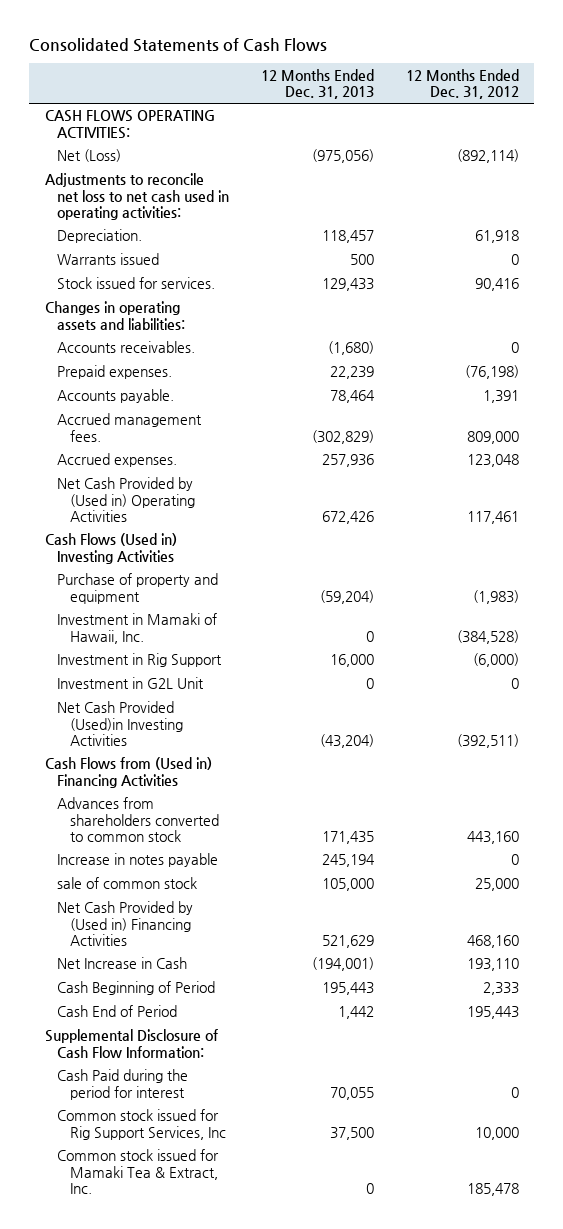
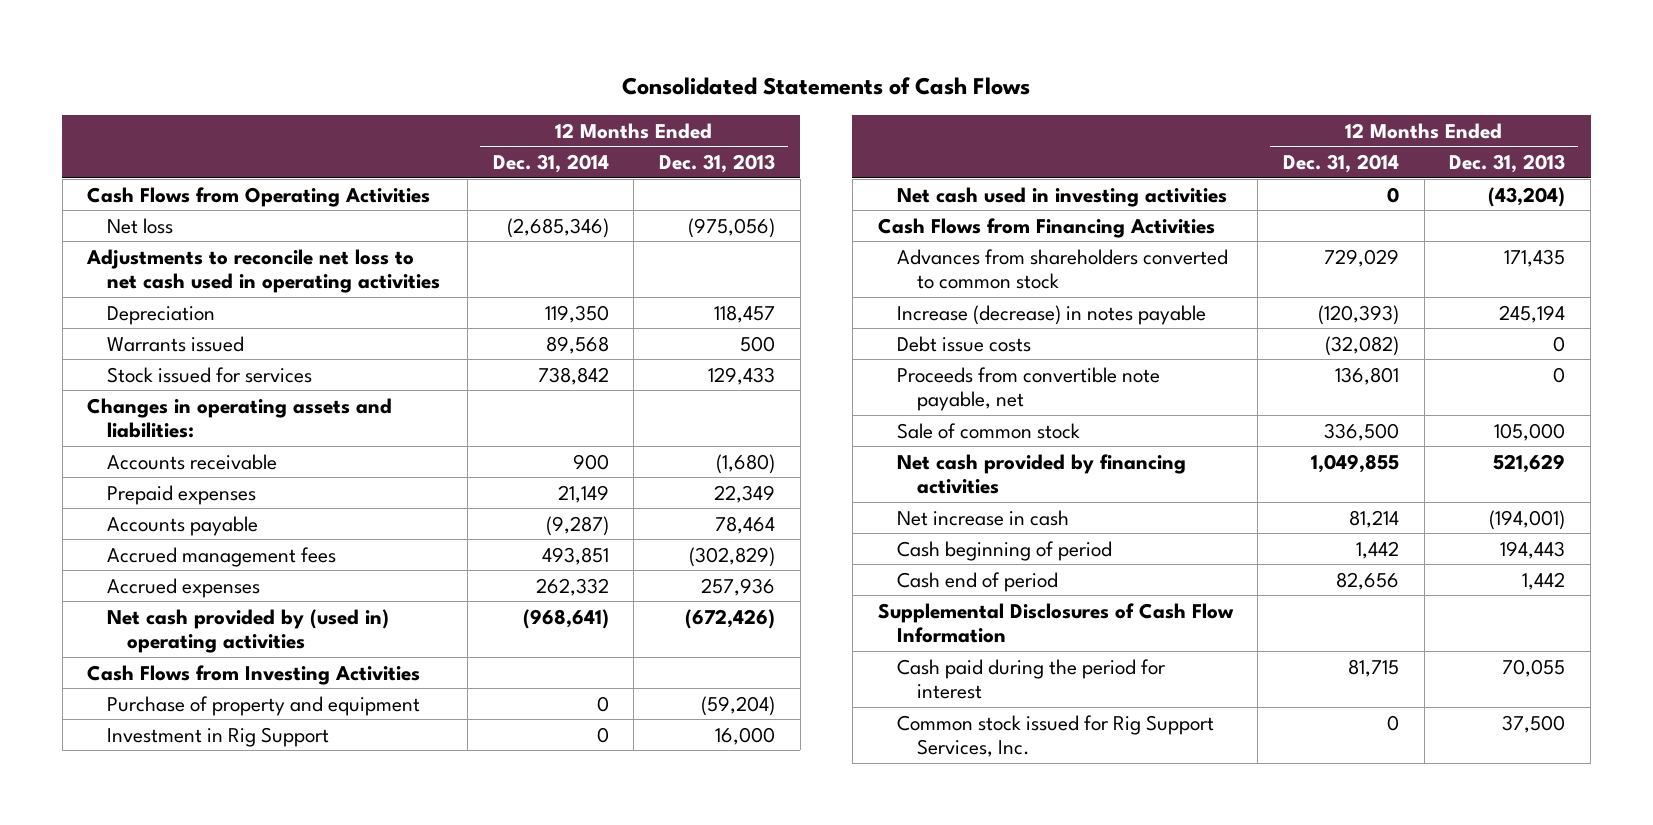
- | 12 Months Ended Dec. 31, 2013 | 12 Months Ended Dec. 31, 2012
+ | 12 Months Ended Dec. 31, 2014 | 12 Months Ended Dec. 31, 2013
- CASH FLOWS OPERATING ACTIVITIES:
- Net (Loss) | (975,056) | (892,114)
- Adjustments to reconcile net loss to net cash used in operating activities:
- Depreciation. | 118,457 | 61,918
+ Cash Flows from Operating Activities
+ Net loss | (2,685,346) | (975,056)
+ Adjustments to reconcile net loss to net cash used in operating activities
+ Depreciation | 119,350 | 118,457
- Stock issued for services. | 129,433 | 90,416
+ Stock issued for services | 738,842 | 129,433
- Accounts receivables. | (1,680) | 0
- Prepaid expenses. | 22,239 | (76,198)
- Accounts payable. | 78,464 | 1,391
- Accrued management fees. | (302,829) | 809,000
- Accrued expenses. | 257,936 | 123,048
- Net Cash Provided by (Used in) Operating Activities | 672,426 | 117,461
- Cash Flows (Used in) Investing Activities
+ Accounts receivable | 900 | (1,680)
+ Prepaid expenses | 21,149 | 22,349
+ Accounts payable | (9,287) | 78,464
+ Accrued management fees | 493,851 | (302,829)
+ Accrued expenses | 262,332 | 257,936
+ Net cash provided by (used in) operating activities | (968,641) | (672,426)
+ Cash Flows from Investing Activities
- Investment in Mamaki of Hawaii, Inc. | 0 | (384,528)
- Investment in G2L Unit | 0 | 0
- Net Cash Provided (Used)in Investing Activities | (43,204) | (392,511)
- Cash Flows from (Used in) Financing Activities
+ Net cash used in investing activities | 0 | (43,204)
+ Cash Flows from Financing Activities
- Increase in notes payable | 245,194 | 0
- sale of common stock | 105,000 | 25,000
- Net Cash Provided by (Used in) Financing Activities | 521,629 | 468,160
- Net Increase in Cash | (194,001) | 193,110
- Cash Beginning of Period | 195,443 | 2,333
- Cash End of Period | 1,442 | 195,443
- Supplemental Disclosure of Cash Flow Information:
- Cash Paid during the period for interest | 70,055 | 0
- Common stock issued for Rig Support Services, Inc | 37,500 | 10,000
- Common stock issued for Mamaki Tea & Extract, Inc. | 0 | 185,478
+ Increase (decrease) in notes payable | (120,393) | 245,194
+ Debt issue costs | (32,082) | 0
+ Proceeds from convertible note payable, net | 136,801 | 0
+ Sale of common stock | 336,500 | 105,000
+ Net cash provided by financing activities | 1,049,855 | 521,629
+ Net increase in cash | 81,214 | (194,001)
+ Cash beginning of period | 1,442 | 194,443
+ Cash end of period | 82,656 | 1,442
+ Supplemental Disclosures of Cash Flow Information
+ Cash paid during the period for interest | 81,715 | 70,055
+ Common stock issued for Rig Support Services, Inc. | 0 | 37,500

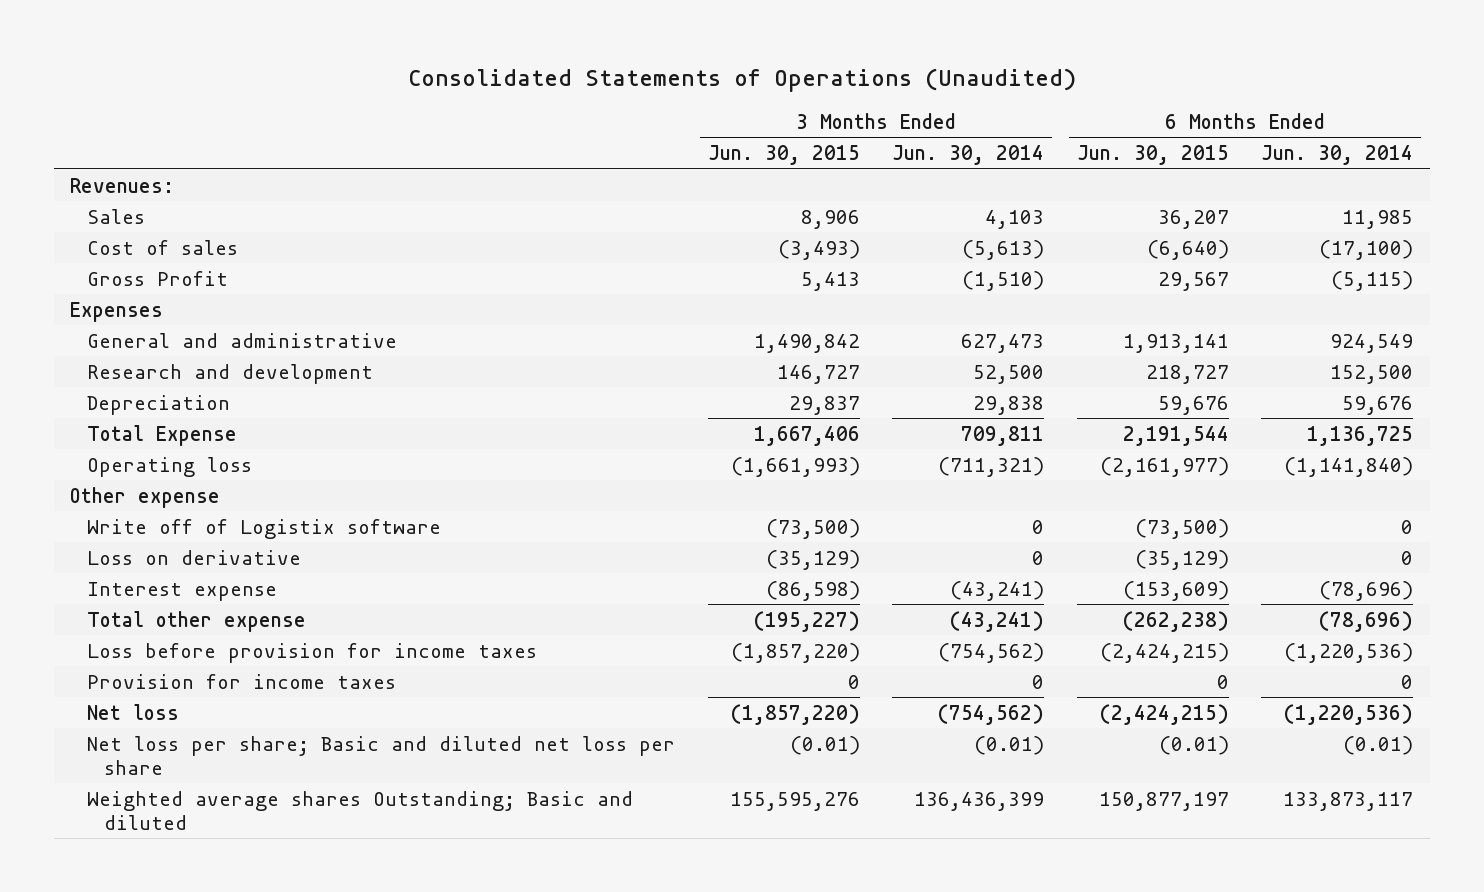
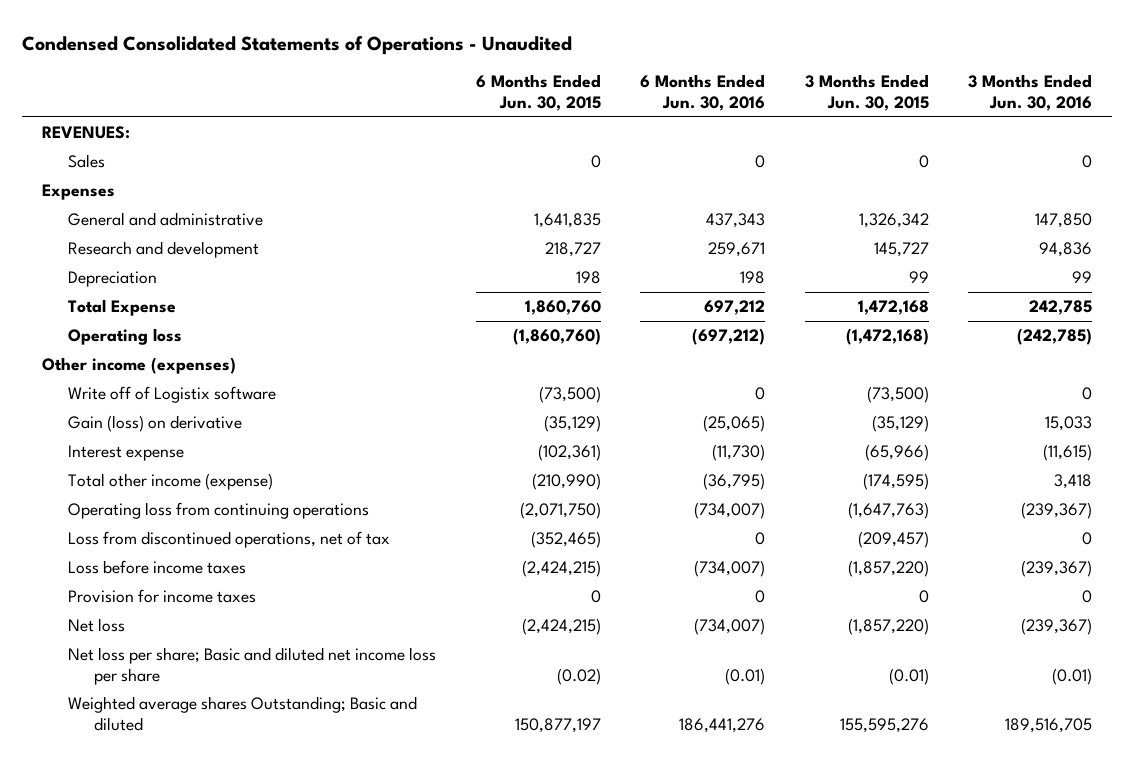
- Consolidated Statements of Operations (Unaudited)
+ Condensed Consolidated Statements of Operations - Unaudited
- | 3 Months Ended Jun. 30, 2015 | 3 Months Ended Jun. 30, 2014 | 6 Months Ended Jun. 30, 2015 | 6 Months Ended Jun. 30, 2014
+ | 6 Months Ended Jun. 30, 2015 | 6 Months Ended Jun. 30, 2016 | 3 Months Ended Jun. 30, 2015 | 3 Months Ended Jun. 30, 2016
- Revenues:
- Sales | 8,906 | 4,103 | 36,207 | 11,985
- Cost of sales | (3,493) | (5,613) | (6,640) | (17,100)
- Gross Profit | 5,413 | (1,510) | 29,567 | (5,115)
+ REVENUES:
+ Sales | 0 | 0 | 0 | 0
- General and administrative | 1,490,842 | 627,473 | 1,913,141 | 924,549
- Research and development | 146,727 | 52,500 | 218,727 | 152,500
- Depreciation | 29,837 | 29,838 | 59,676 | 59,676
- Total Expense | 1,667,406 | 709,811 | 2,191,544 | 1,136,725
- Operating loss | (1,661,993) | (711,321) | (2,161,977) | (1,141,840)
- Other expense
+ General and administrative | 1,641,835 | 437,343 | 1,326,342 | 147,850
+ Research and development | 218,727 | 259,671 | 145,727 | 94,836
+ Depreciation | 198 | 198 | 99 | 99
+ Total Expense | 1,860,760 | 697,212 | 1,472,168 | 242,785
+ Operating loss | (1,860,760) | (697,212) | (1,472,168) | (242,785)
+ Other income (expenses)
- Loss on derivative | (35,129) | 0 | (35,129) | 0
- Interest expense | (86,598) | (43,241) | (153,609) | (78,696)
- Total other expense | (195,227) | (43,241) | (262,238) | (78,696)
- Loss before provision for income taxes | (1,857,220) | (754,562) | (2,424,215) | (1,220,536)
+ Gain (loss) on derivative | (35,129) | (25,065) | (35,129) | 15,033
+ Interest expense | (102,361) | (11,730) | (65,966) | (11,615)
+ Total other income (expense) | (210,990) | (36,795) | (174,595) | 3,418
+ Operating loss from continuing operations | (2,071,750) | (734,007) | (1,647,763) | (239,367)
+ Loss from discontinued operations, net of tax | (352,465) | 0 | (209,457) | 0
+ Loss before income taxes | (2,424,215) | (734,007) | (1,857,220) | (239,367)
- Net loss per share; Basic and diluted net loss per share | (0.01) | (0.01) | (0.01) | (0.01)
+ Net loss per share; Basic and diluted net income loss per share | (0.02) | (0.01) | (0.01) | (0.01)

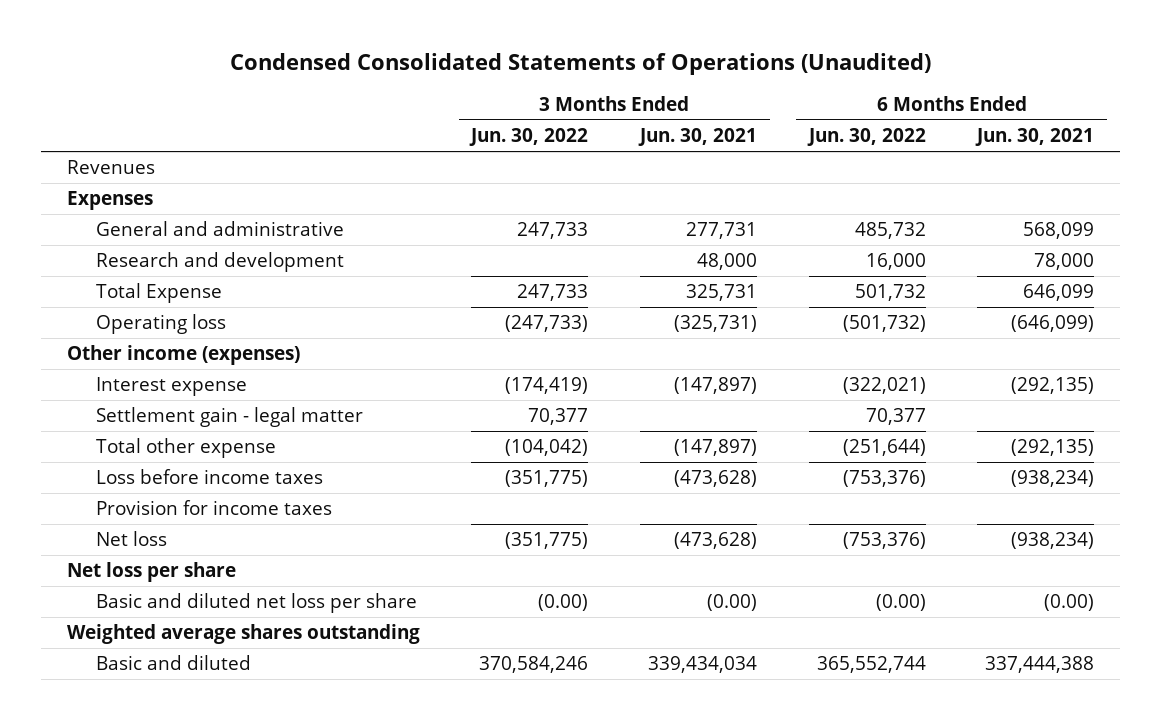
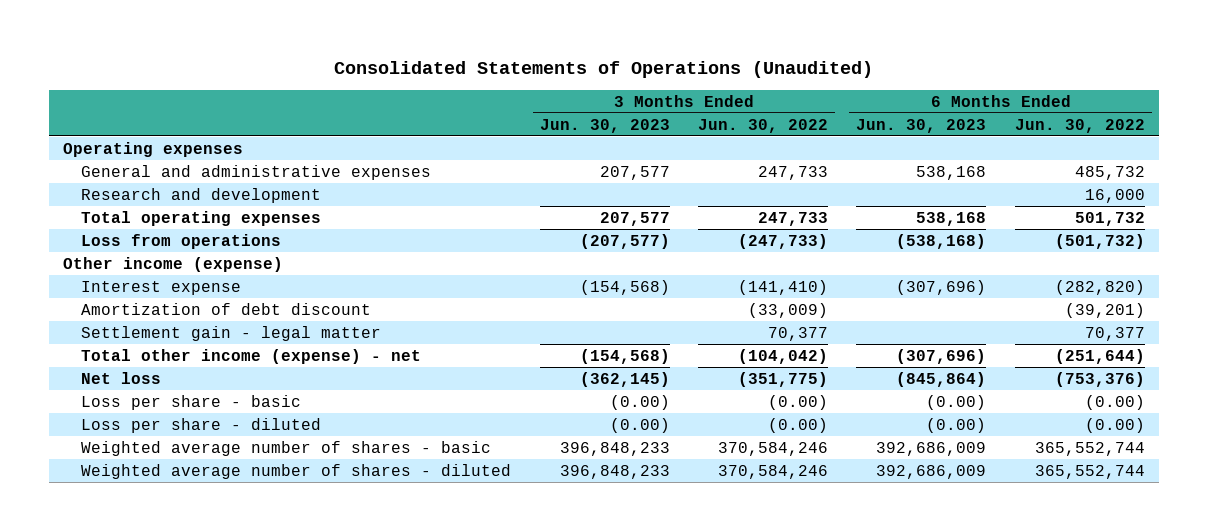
- Condensed Consolidated Statements of Operations (Unaudited)
+ Consolidated Statements of Operations (Unaudited)
- | 3 Months Ended Jun. 30, 2022 | 3 Months Ended Jun. 30, 2021 | 6 Months Ended Jun. 30, 2022 | 6 Months Ended Jun. 30, 2021
+ | 3 Months Ended Jun. 30, 2023 | 3 Months Ended Jun. 30, 2022 | 6 Months Ended Jun. 30, 2023 | 6 Months Ended Jun. 30, 2022
- Revenues
- Expenses
- General and administrative | 247,733 | 277,731 | 485,732 | 568,099
+ Operating expenses
+ General and administrative expenses | 207,577 | 247,733 | 538,168 | 485,732
- Total Expense | 247,733 | 325,731 | 501,732 | 646,099
- Operating loss | (247,733) | (325,731) | (501,732) | (646,099)
- Other income (expenses)
- Interest expense | (174,419) | (147,897) | (322,021) | (292,135)
+ Total operating expenses | 207,577 | 247,733 | 538,168 | 501,732
+ Loss from operations | (207,577) | (247,733) | (538,168) | (501,732)
+ Other income (expense)
+ Interest expense | (154,568) | (141,410) | (307,696) | (282,820)
+ Amortization of debt discount | | (33,009) | | (39,201)
- Total other expense | (104,042) | (147,897) | (251,644) | (292,135)
- Loss before income taxes | (351,775) | (473,628) | (753,376) | (938,234)
- Provision for income taxes
+ Total other income (expense) - net | (154,568) | (104,042) | (307,696) | (251,644)
- Net loss per share
- Basic and diluted net loss per share | (0.00) | (0.00) | (0.00) | (0.00)
- Weighted average shares outstanding
- Basic and diluted | 370,584,246 | 339,434,034 | 365,552,744 | 337,444,388
+ Loss per share - basic | (0.00) | (0.00) | (0.00) | (0.00)
+ Loss per share - diluted | (0.00) | (0.00) | (0.00) | (0.00)
+ Weighted average number of shares - basic | 396,848,233 | 370,584,246 | 392,686,009 | 365,552,744
+ Weighted average number of shares - diluted | 396,848,233 | 370,584,246 | 392,686,009 | 365,552,744

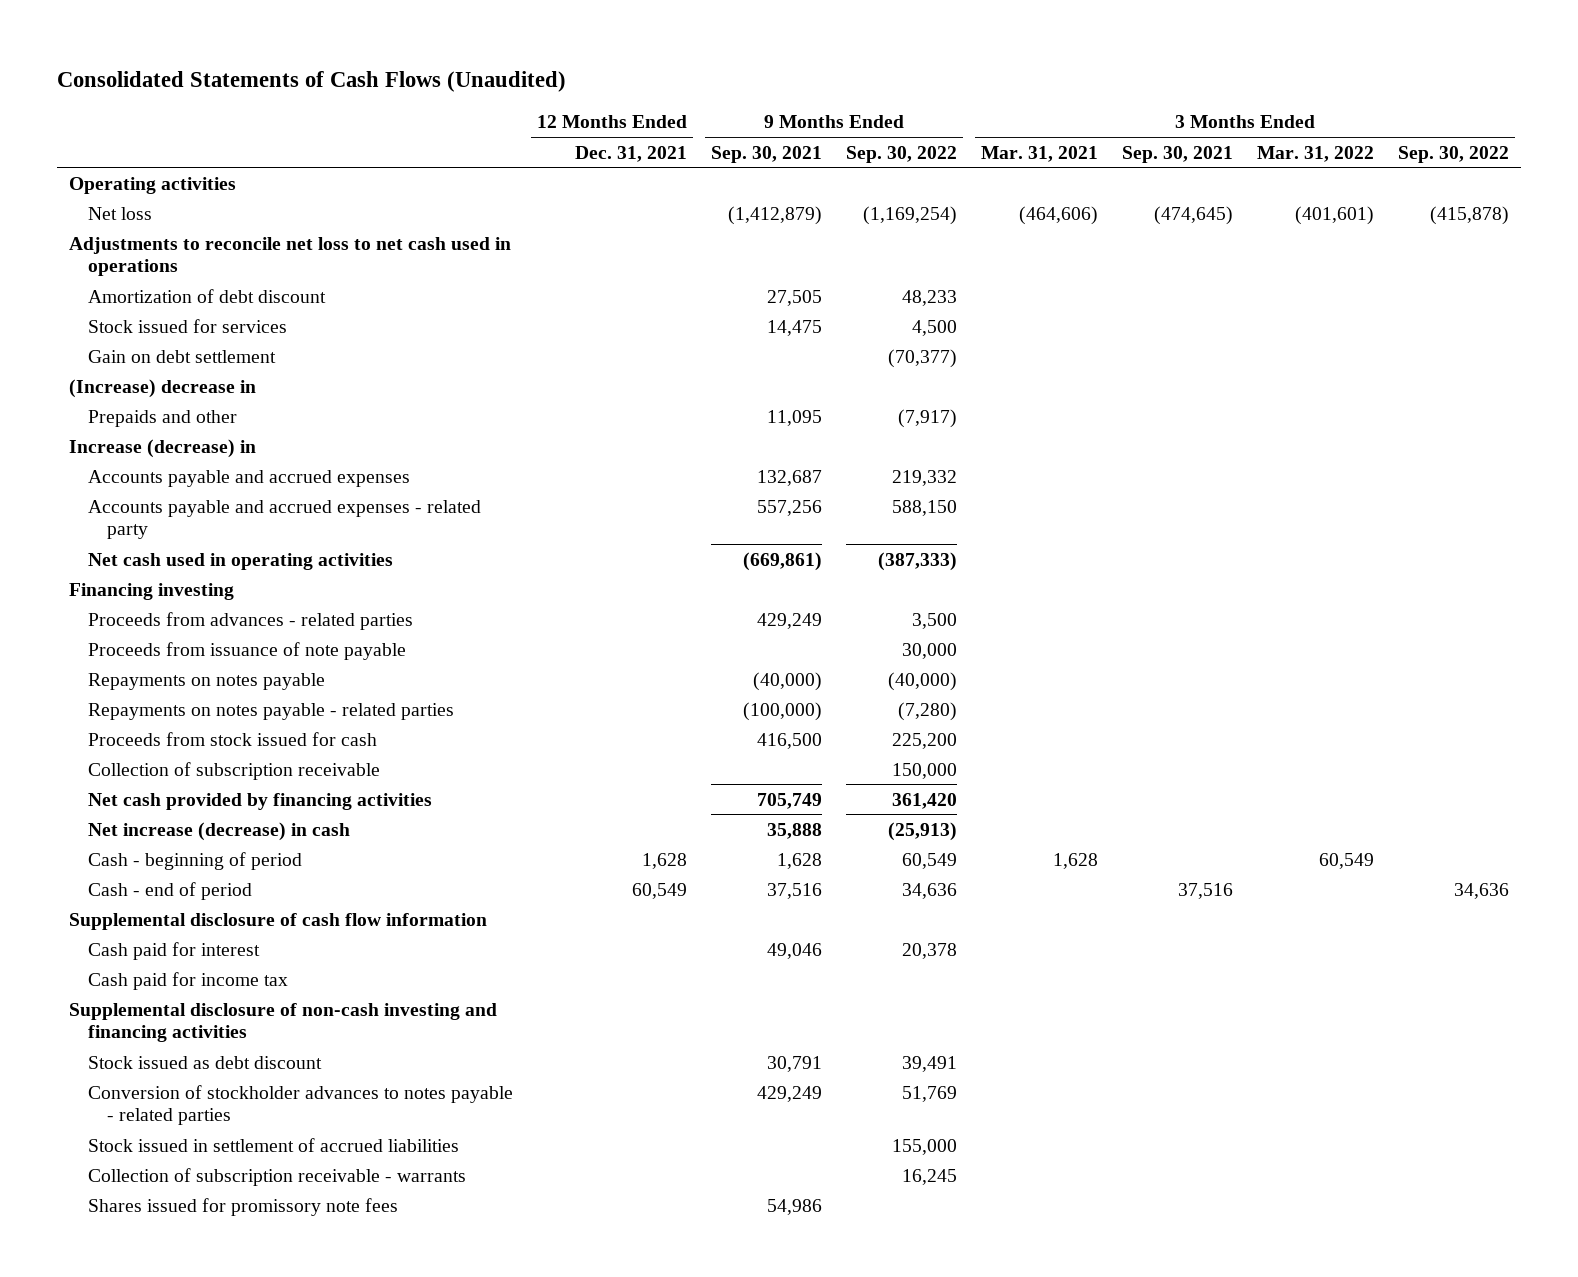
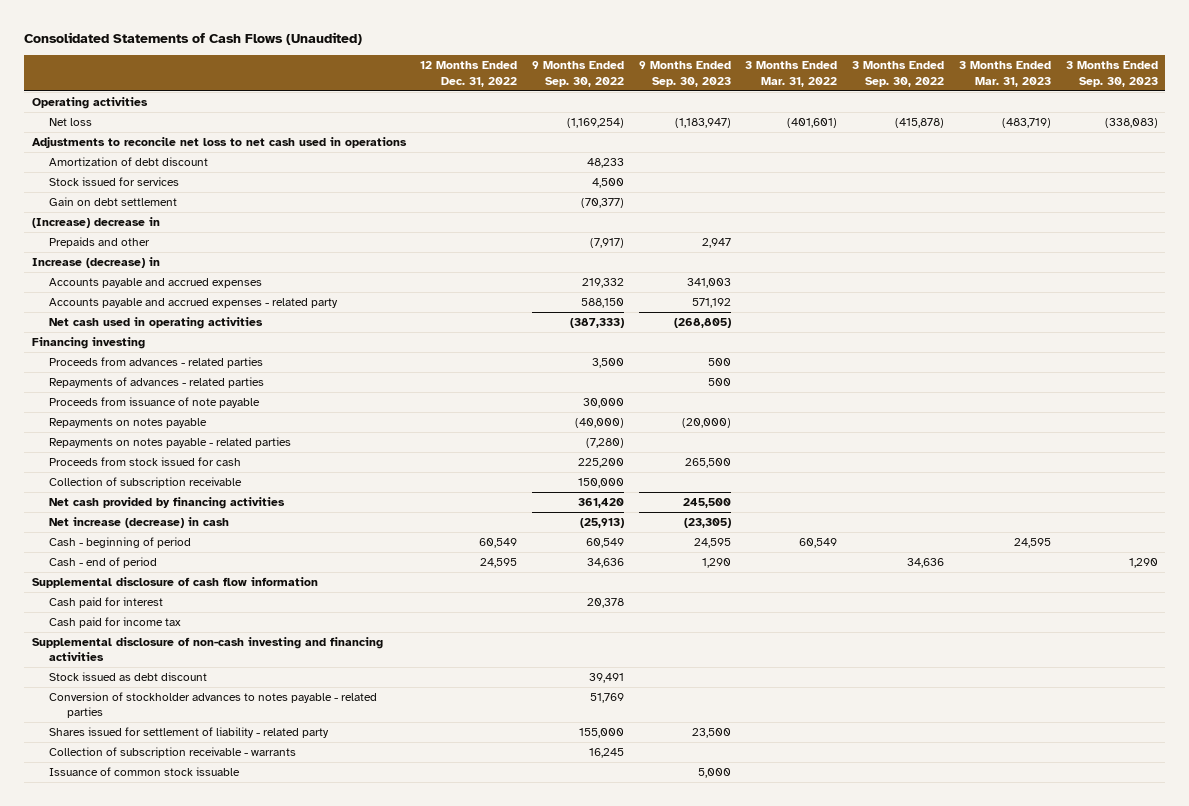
- | 12 Months Ended Dec. 31, 2021 | 9 Months Ended Sep. 30, 2021 | 9 Months Ended Sep. 30, 2022 | 3 Months Ended Mar. 31, 2021 | 3 Months Ended Sep. 30, 2021 | 3 Months Ended Mar. 31, 2022 | 3 Months Ended Sep. 30, 2022
+ | 12 Months Ended Dec. 31, 2022 | 9 Months Ended Sep. 30, 2022 | 9 Months Ended Sep. 30, 2023 | 3 Months Ended Mar. 31, 2022 | 3 Months Ended Sep. 30, 2022 | 3 Months Ended Mar. 31, 2023 | 3 Months Ended Sep. 30, 2023
+ Repayments of advances - related parties | | | 500 | | | |
- Stock issued in settlement of accrued liabilities | | | 155,000 | | | |
+ Shares issued for settlement of liability - related party | | 155,000 | 23,500 | | | |
- Shares issued for promissory note fees | | 54,986 | | | | |
+ Issuance of common stock issuable | | | 5,000 | | | |

